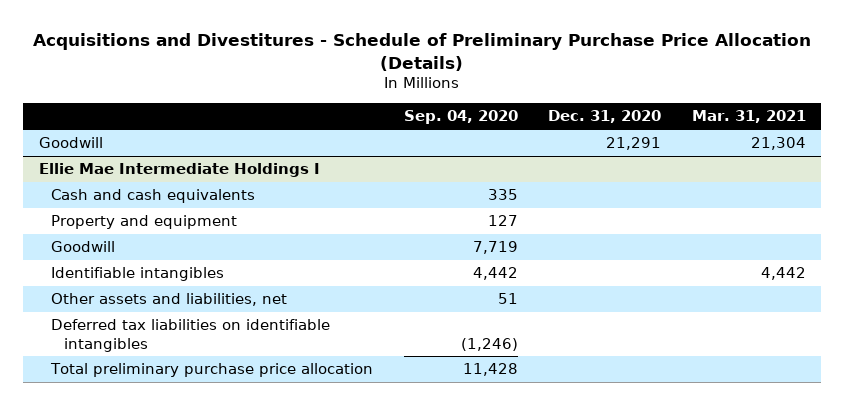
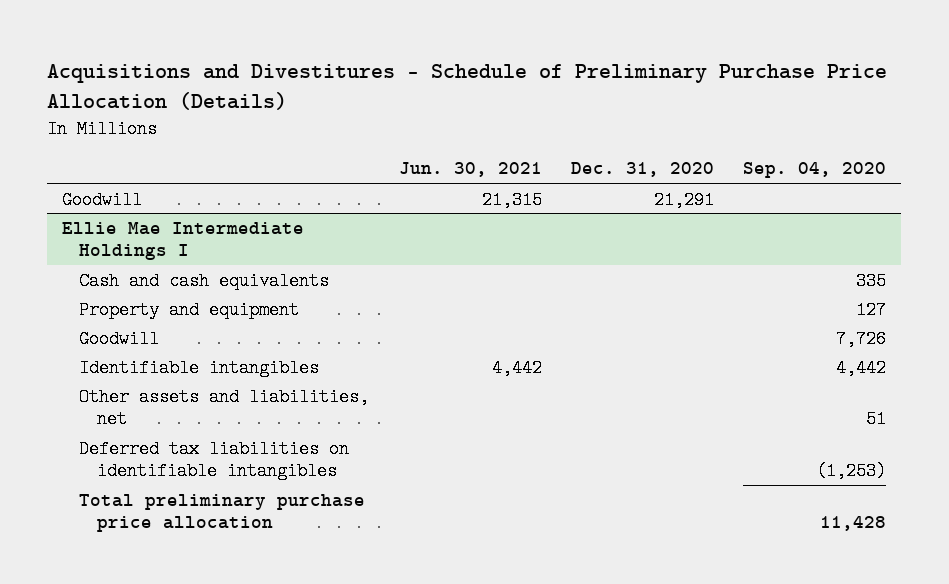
- | Sep. 04, 2020 | Dec. 31, 2020 | Mar. 31, 2021
+ | Jun. 30, 2021 | Dec. 31, 2020 | Sep. 04, 2020
@ Ellie Mae Intermediate Holdings I
- Goodwill | 7,719 | |
+ Goodwill | | | 7,726
- Deferred tax liabilities on identifiable intangibles | (1,246) | |
+ Deferred tax liabilities on identifiable intangibles | | | (1,253)

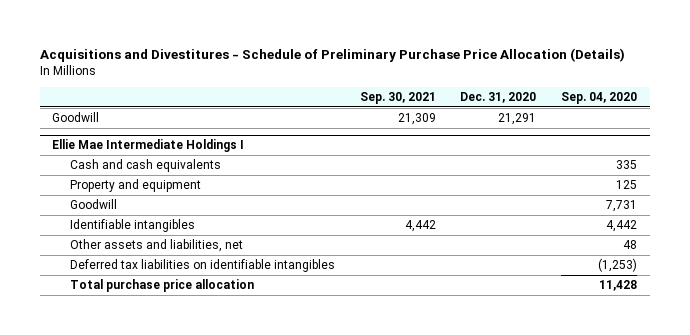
- | Jun. 30, 2021 | Dec. 31, 2020 | Sep. 04, 2020
+ | Sep. 30, 2021 | Dec. 31, 2020 | Sep. 04, 2020
@ Ellie Mae Intermediate Holdings I
- Property and equipment | | | 127
- Goodwill | | | 7,726
+ Property and equipment | | | 125
+ Goodwill | | | 7,731
- Other assets and liabilities, net | | | 51
+ Other assets and liabilities, net | | | 48
- Total preliminary purchase price allocation | | | 11,428
+ Total purchase price allocation | | | 11,428

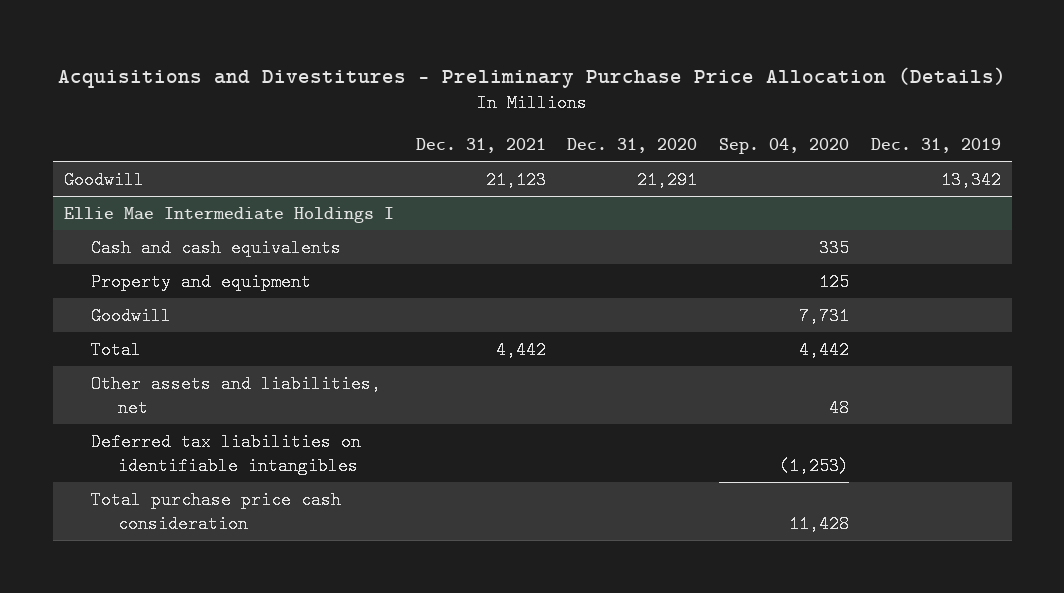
- Acquisitions and Divestitures - Schedule of Preliminary Purchase Price Allocation (Details)
+ Acquisitions and Divestitures - Preliminary Purchase Price Allocation (Details)
- | Sep. 30, 2021 | Dec. 31, 2020 | Sep. 04, 2020
+ | Dec. 31, 2021 | Dec. 31, 2020 | Sep. 04, 2020 | Dec. 31, 2019
@ Ellie Mae Intermediate Holdings I
- Identifiable intangibles | 4,442 | | 4,442
+ Total | 4,442 | | 4,442 |
- Total purchase price allocation | | | 11,428
+ Total purchase price cash consideration | | | 11,428 |

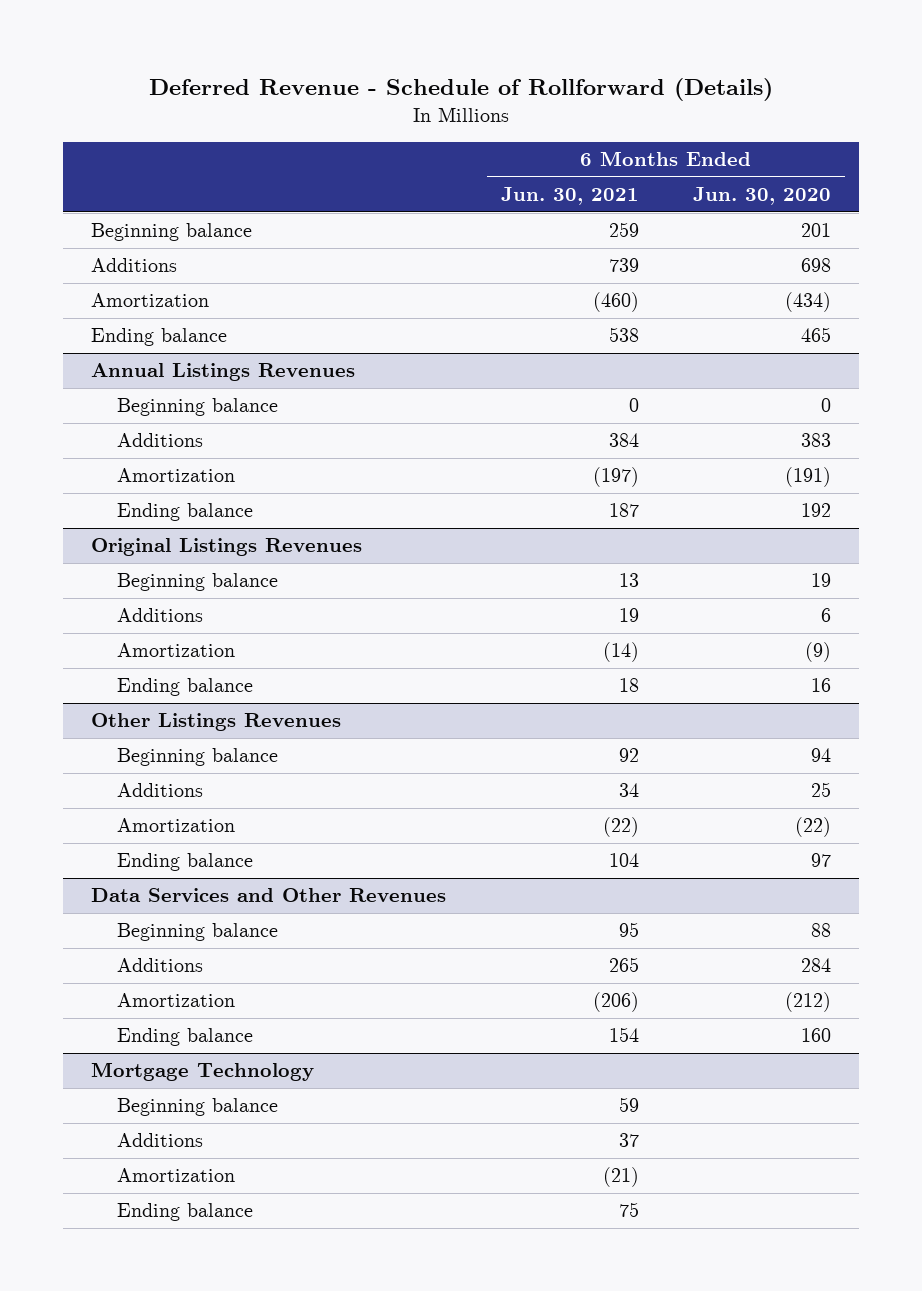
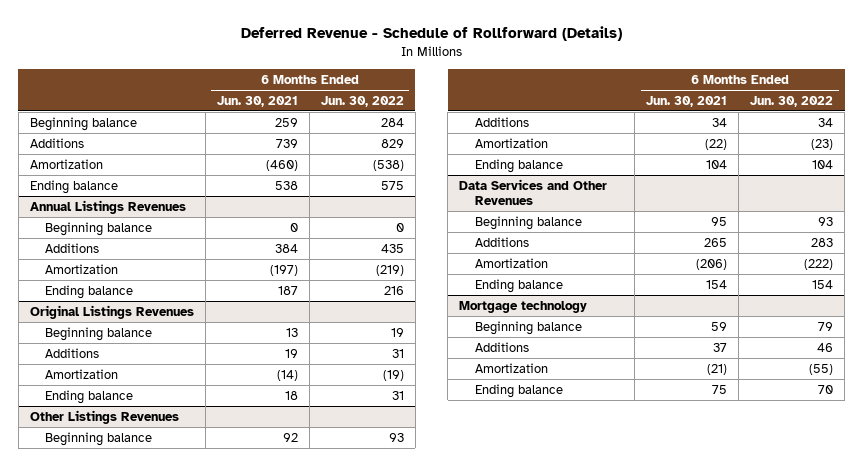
- | 6 Months Ended Jun. 30, 2021 | 6 Months Ended Jun. 30, 2020
+ | 6 Months Ended Jun. 30, 2021 | 6 Months Ended Jun. 30, 2022
- Mortgage Technology
+ Mortgage technology

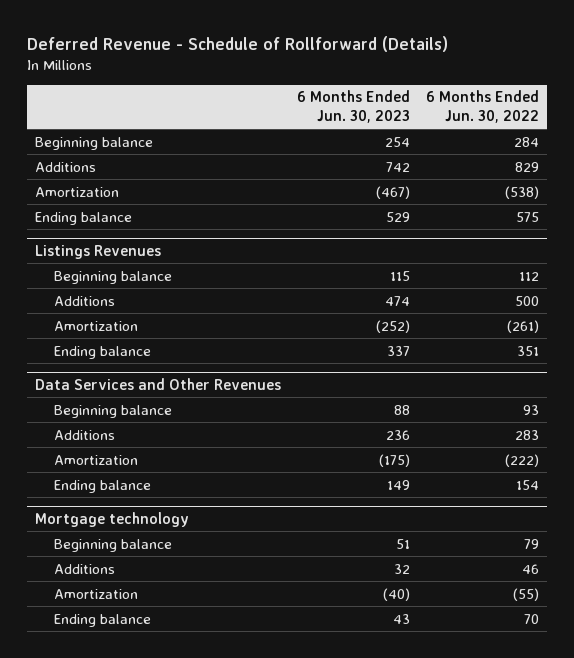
- | 6 Months Ended Jun. 30, 2021 | 6 Months Ended Jun. 30, 2022
+ | 6 Months Ended Jun. 30, 2023 | 6 Months Ended Jun. 30, 2022
- Annual Listings Revenues
- Beginning balance | 0 | 0
- Additions | 384 | 435
- Amortization | (197) | (219)
- Ending balance | 187 | 216
- Original Listings Revenues
- Beginning balance | 13 | 19
- Additions | 19 | 31
- Amortization | (14) | (19)
- Ending balance | 18 | 31
- Other Listings Revenues
- Beginning balance | 92 | 93
- Additions | 34 | 34
- Amortization | (22) | (23)
- Ending balance | 104 | 104
+ Listings Revenues
+ Beginning balance | 115 | 112
+ Additions | 474 | 500
+ Amortization | (252) | (261)
+ Ending balance | 337 | 351

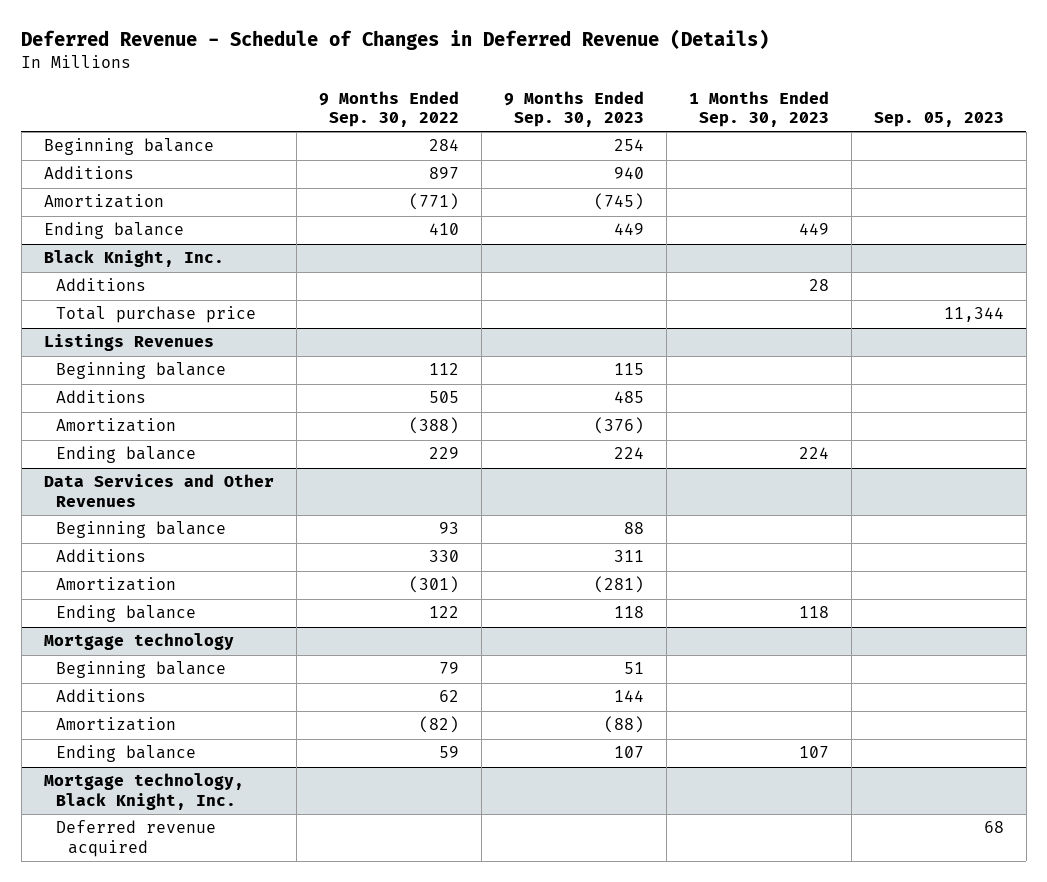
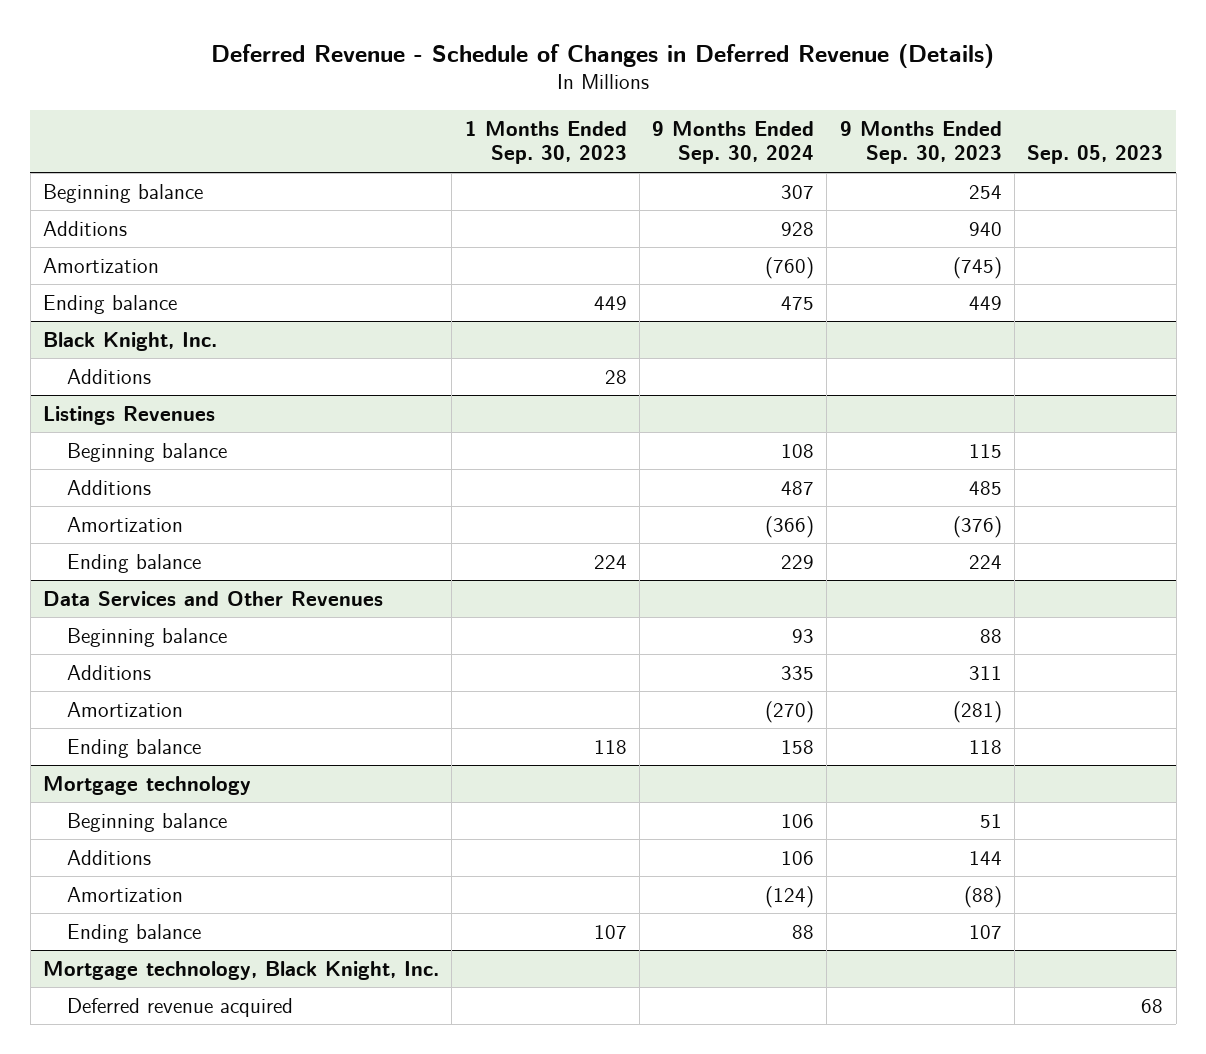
- | 9 Months Ended Sep. 30, 2022 | 9 Months Ended Sep. 30, 2023 | 1 Months Ended Sep. 30, 2023 | Sep. 05, 2023
+ | 1 Months Ended Sep. 30, 2023 | 9 Months Ended Sep. 30, 2024 | 9 Months Ended Sep. 30, 2023 | Sep. 05, 2023
@ Black Knight, Inc.
- Total purchase price | | | | 11,344

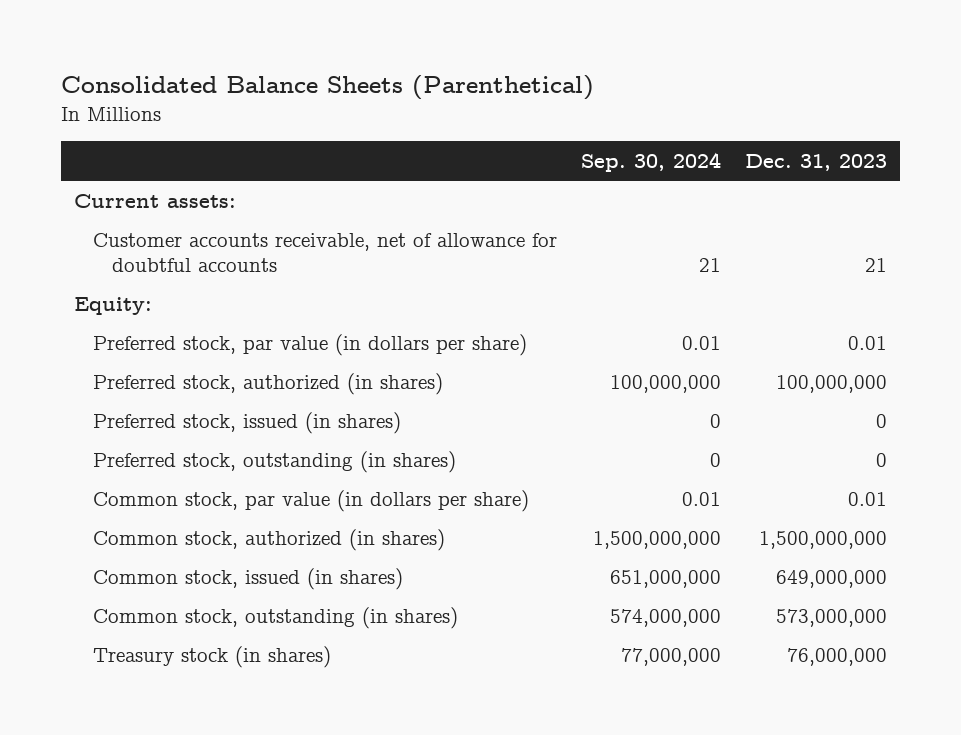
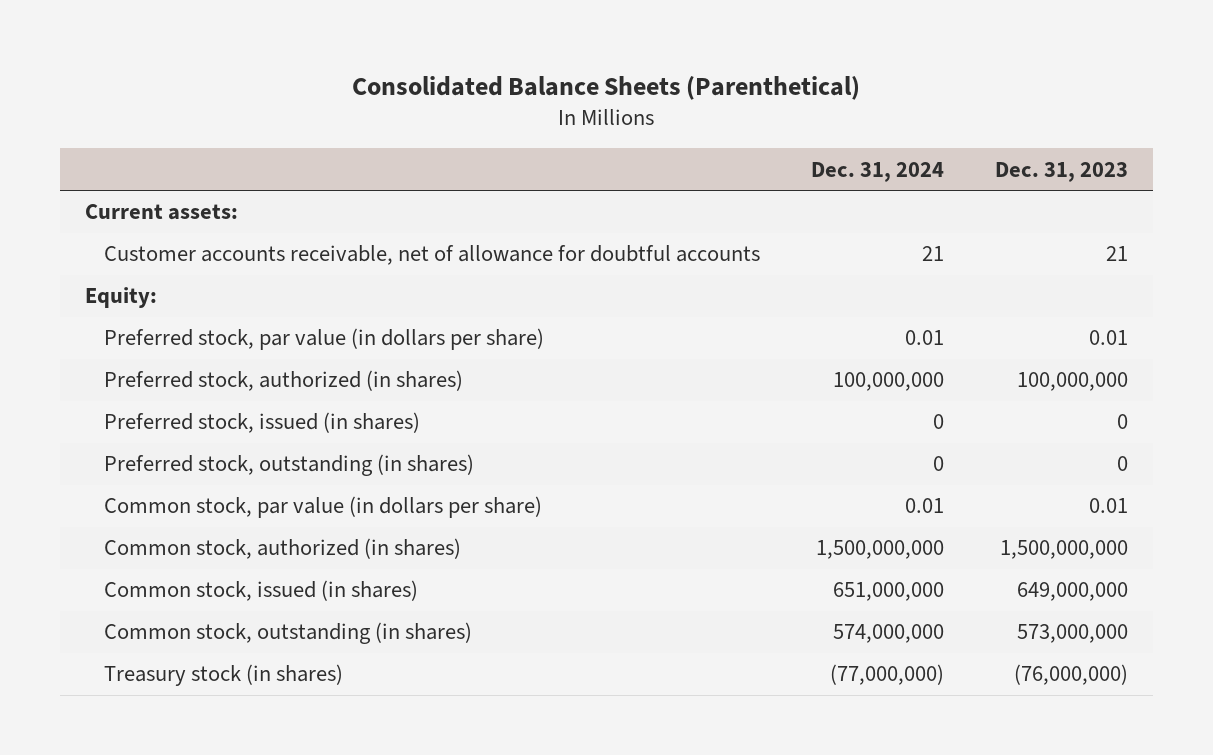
- | Sep. 30, 2024 | Dec. 31, 2023
+ | Dec. 31, 2024 | Dec. 31, 2023
- Treasury stock (in shares) | 77,000,000 | 76,000,000
+ Treasury stock (in shares) | (77,000,000) | (76,000,000)

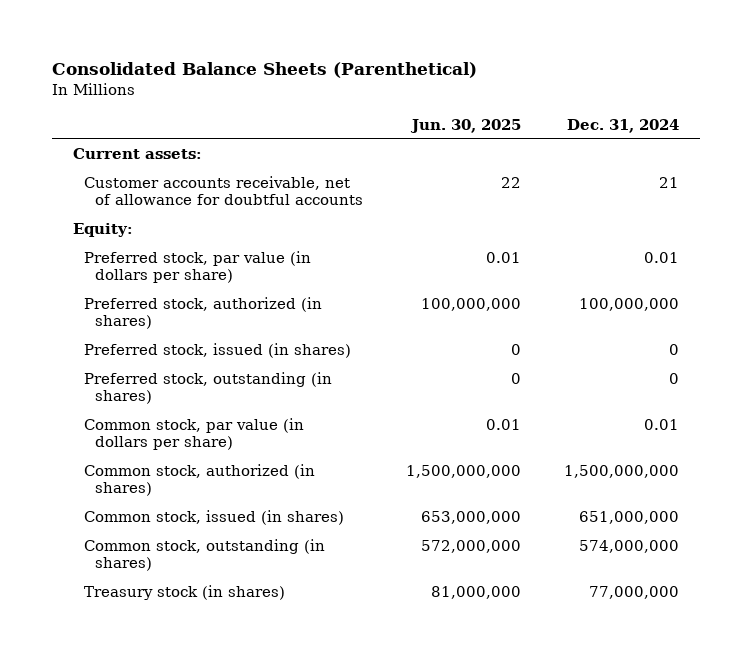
- | Dec. 31, 2024 | Dec. 31, 2023
+ | Jun. 30, 2025 | Dec. 31, 2024
- Treasury stock (in shares) | (77,000,000) | (76,000,000)
+ Treasury stock (in shares) | 81,000,000 | 77,000,000

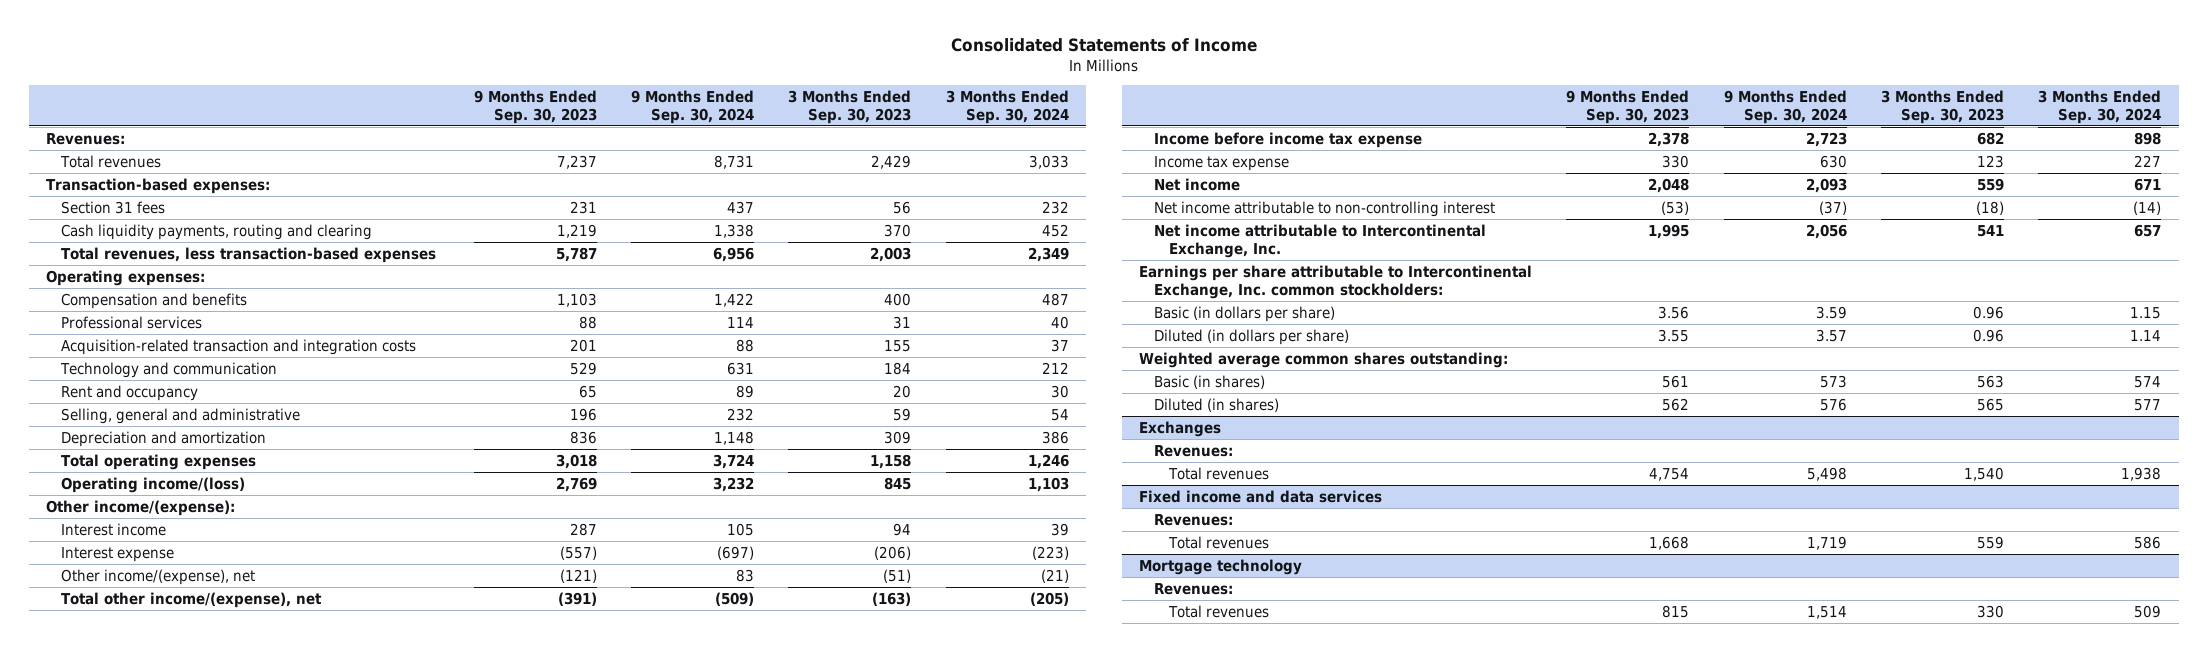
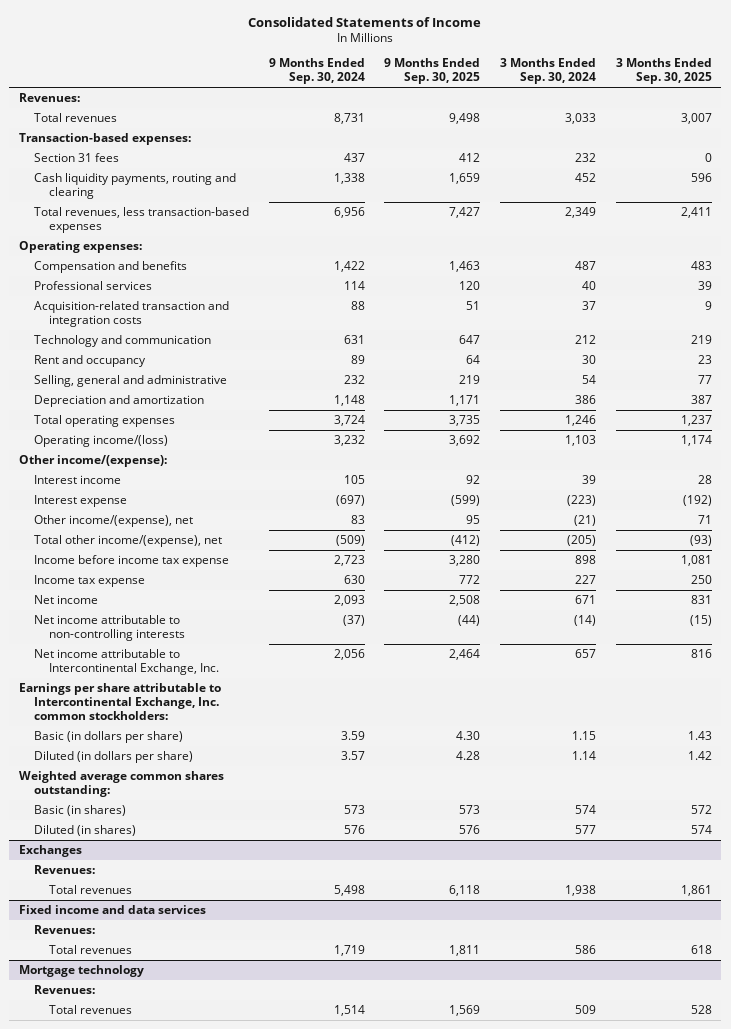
- | 9 Months Ended Sep. 30, 2023 | 9 Months Ended Sep. 30, 2024 | 3 Months Ended Sep. 30, 2023 | 3 Months Ended Sep. 30, 2024
+ | 9 Months Ended Sep. 30, 2024 | 9 Months Ended Sep. 30, 2025 | 3 Months Ended Sep. 30, 2024 | 3 Months Ended Sep. 30, 2025
- Net income attributable to non-controlling interest | (53) | (37) | (18) | (14)
+ Net income attributable to non-controlling interests | (37) | (44) | (14) | (15)

